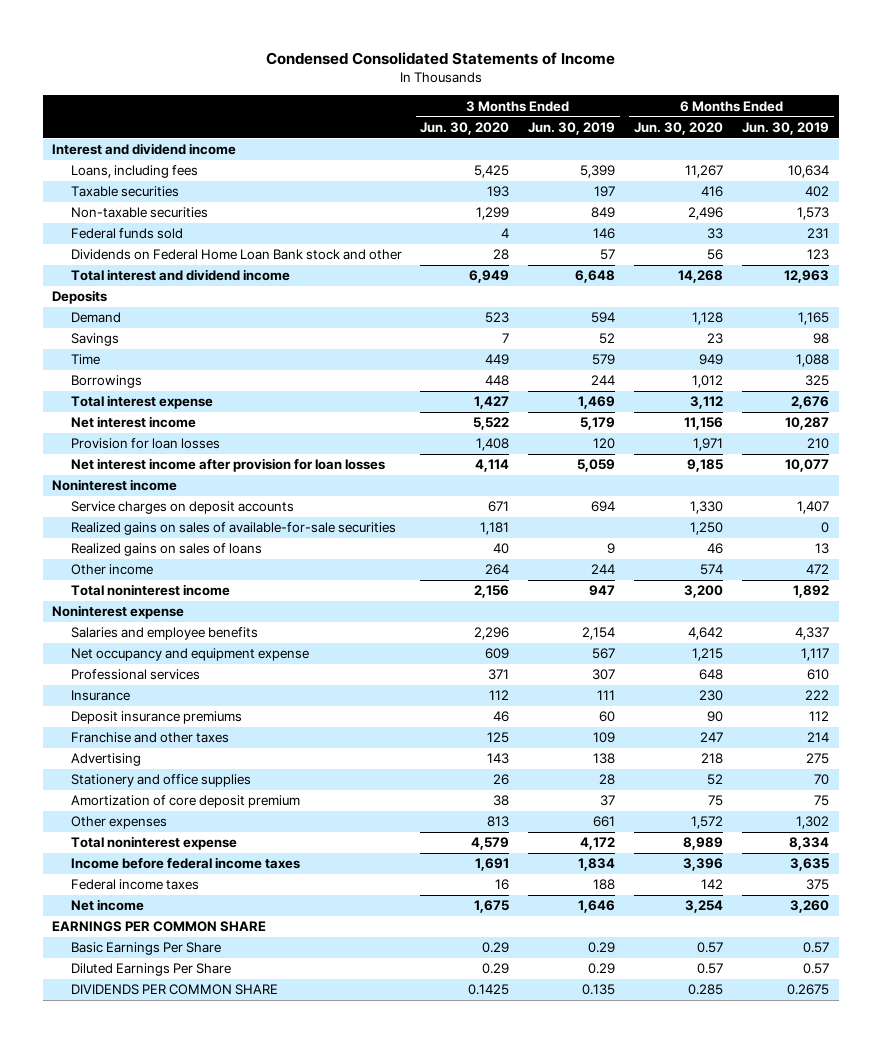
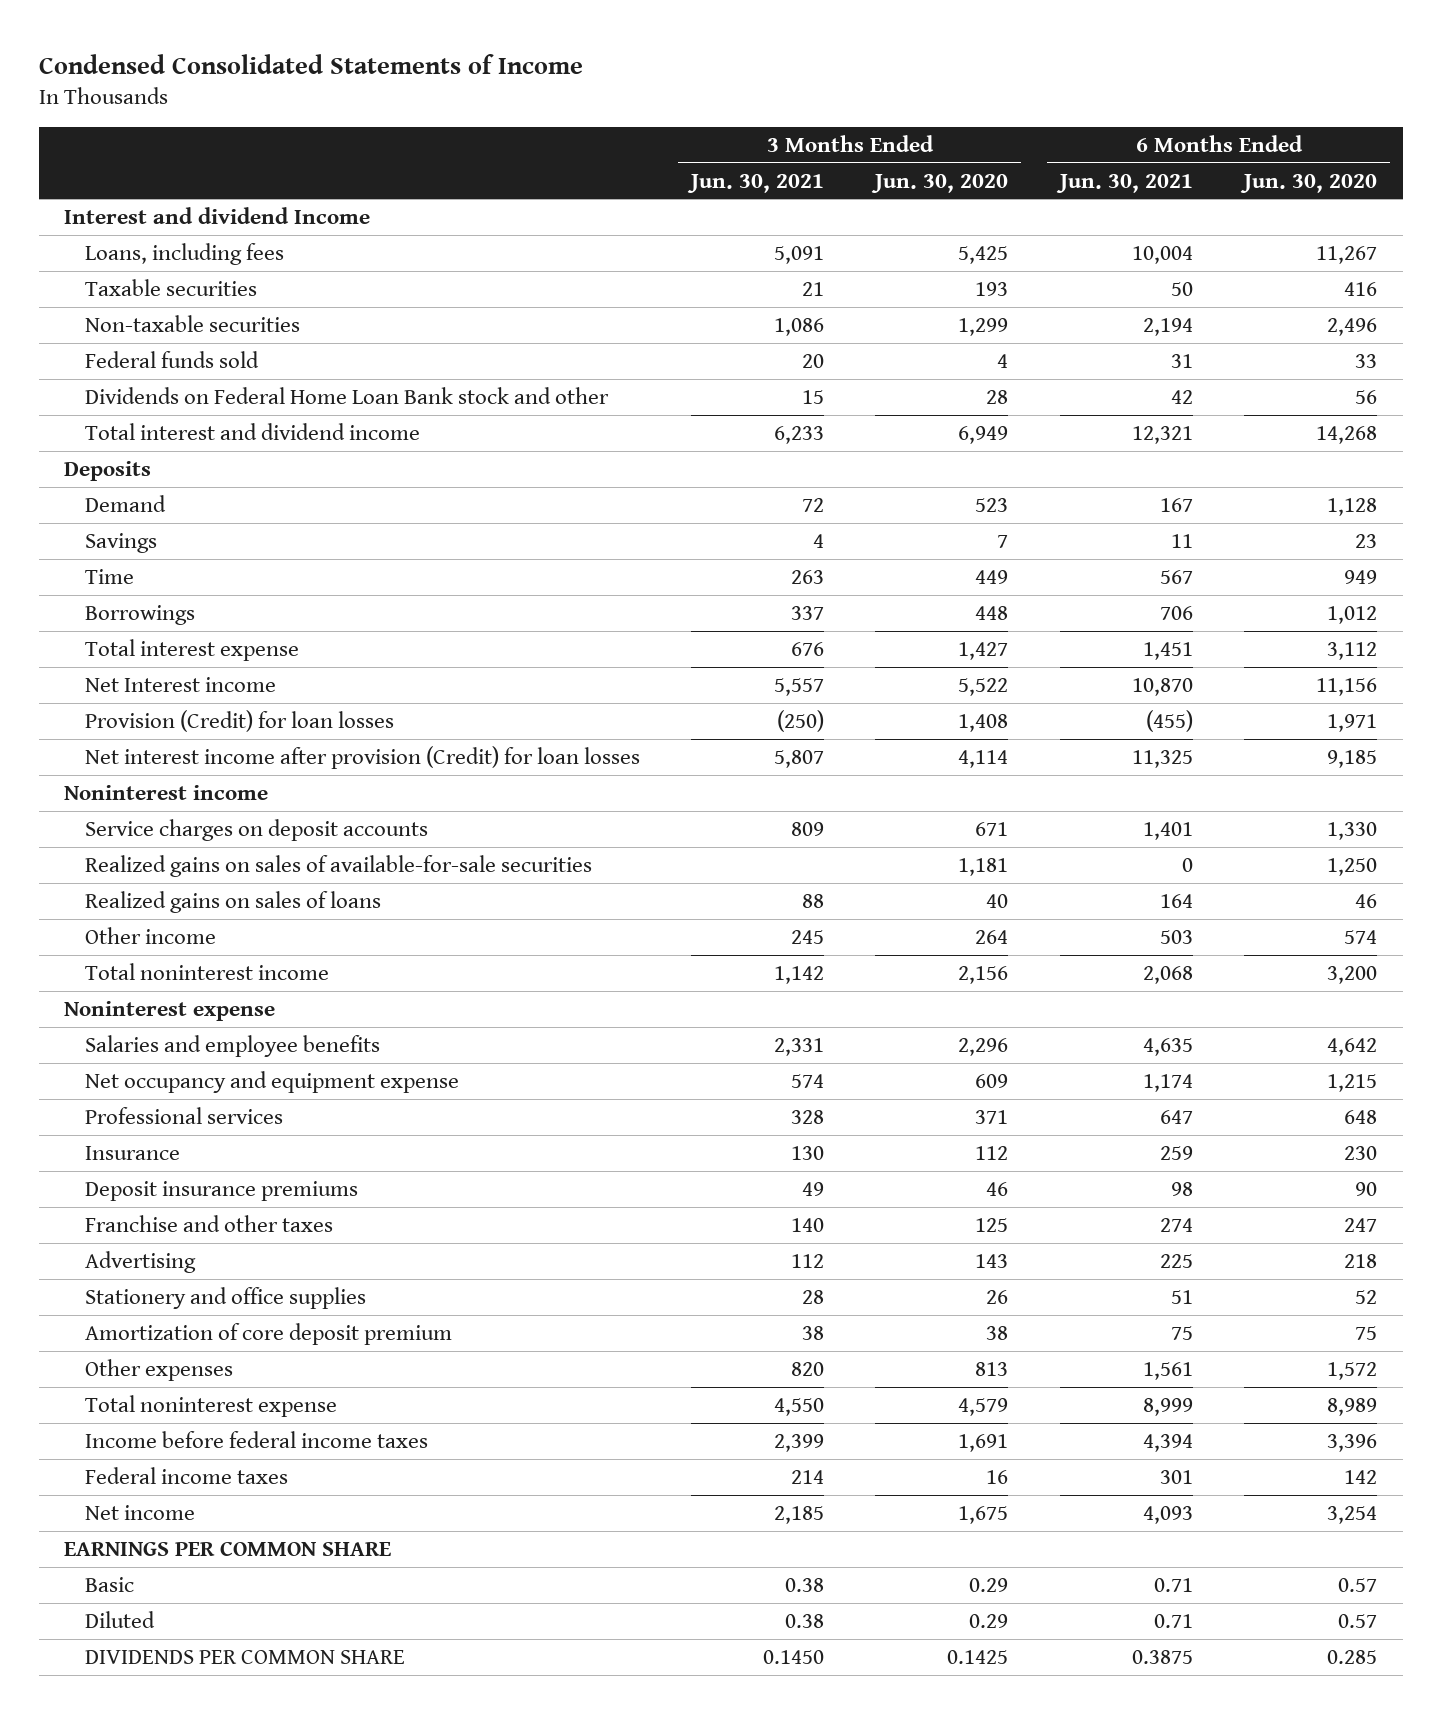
- | 3 Months Ended Jun. 30, 2020 | 3 Months Ended Jun. 30, 2019 | 6 Months Ended Jun. 30, 2020 | 6 Months Ended Jun. 30, 2019
+ | 3 Months Ended Jun. 30, 2021 | 3 Months Ended Jun. 30, 2020 | 6 Months Ended Jun. 30, 2021 | 6 Months Ended Jun. 30, 2020
- Interest and dividend income
+ Interest and dividend Income
- Net interest income | 5,522 | 5,179 | 11,156 | 10,287
- Provision for loan losses | 1,408 | 120 | 1,971 | 210
- Net interest income after provision for loan losses | 4,114 | 5,059 | 9,185 | 10,077
+ Net Interest income | 5,557 | 5,522 | 10,870 | 11,156
+ Provision (Credit) for loan losses | (250) | 1,408 | (455) | 1,971
+ Net interest income after provision (Credit) for loan losses | 5,807 | 4,114 | 11,325 | 9,185
- Basic Earnings Per Share | 0.29 | 0.29 | 0.57 | 0.57
- Diluted Earnings Per Share | 0.29 | 0.29 | 0.57 | 0.57
+ Basic | 0.38 | 0.29 | 0.71 | 0.57
+ Diluted | 0.38 | 0.29 | 0.71 | 0.57

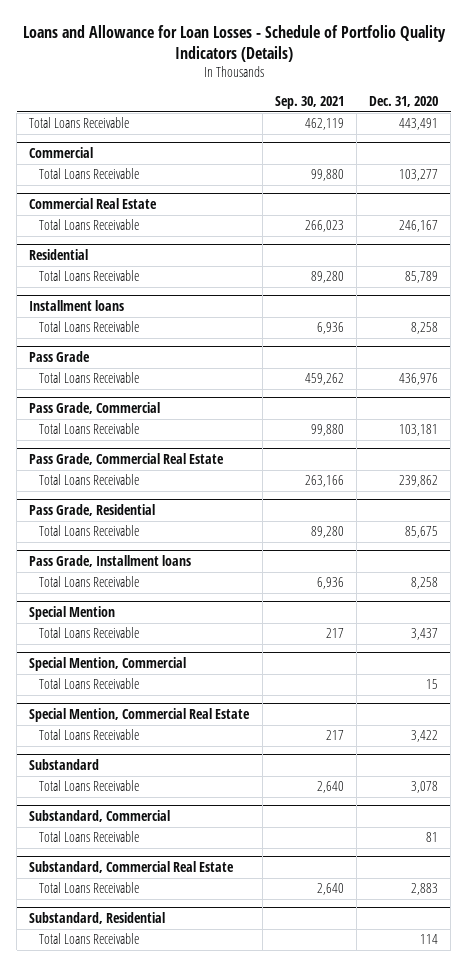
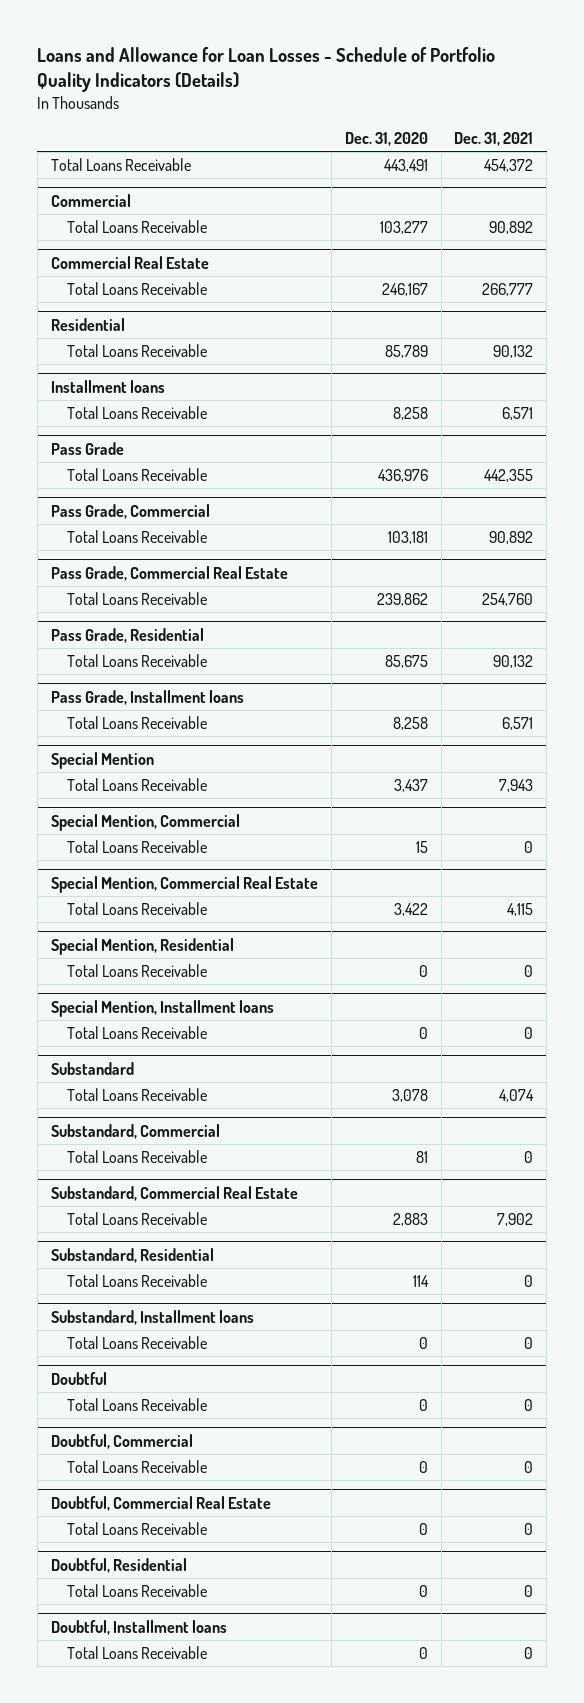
- | Sep. 30, 2021 | Dec. 31, 2020
+ | Dec. 31, 2020 | Dec. 31, 2021
+ Special Mention, Residential
+ Total Loans Receivable | 0 | 0
+ Special Mention, Installment loans
+ Total Loans Receivable | 0 | 0
+ Substandard, Installment loans
+ Total Loans Receivable | 0 | 0
+ Doubtful
+ Total Loans Receivable | 0 | 0
+ Doubtful, Commercial
+ Total Loans Receivable | 0 | 0
+ Doubtful, Commercial Real Estate
+ Total Loans Receivable | 0 | 0
+ Doubtful, Residential
+ Total Loans Receivable | 0 | 0
+ Doubtful, Installment loans
+ Total Loans Receivable | 0 | 0

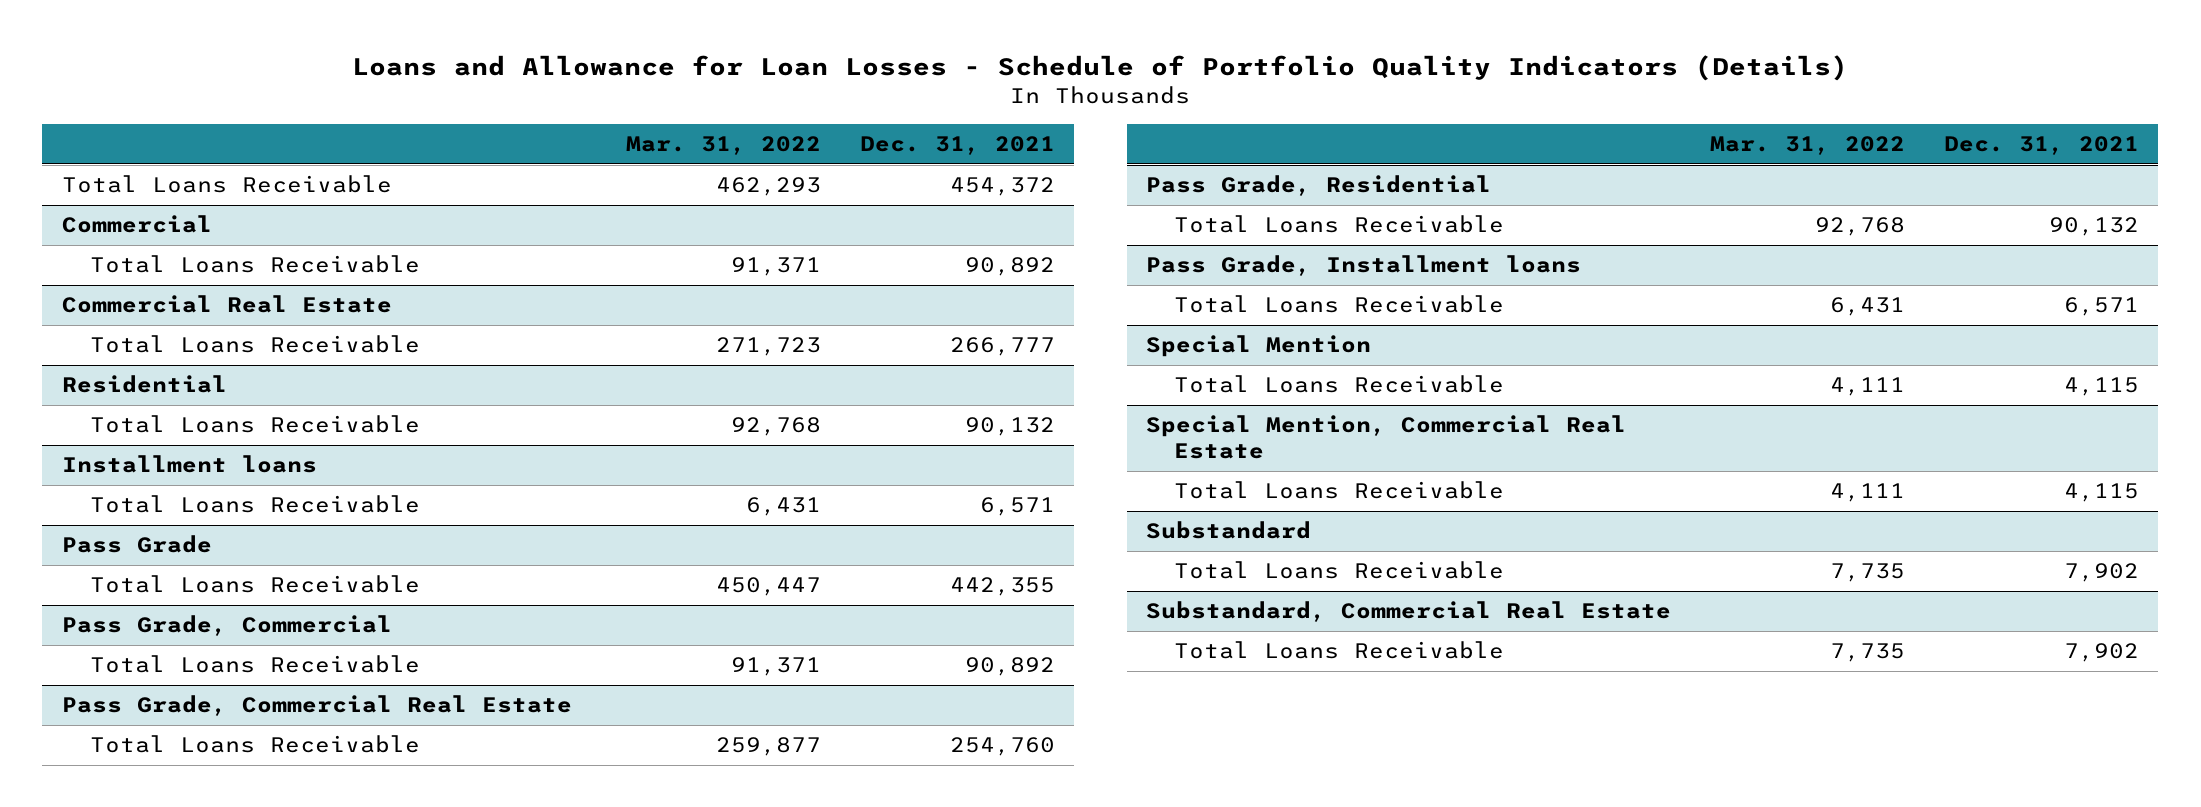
- | Dec. 31, 2020 | Dec. 31, 2021
+ | Mar. 31, 2022 | Dec. 31, 2021
@ Special Mention
- Total Loans Receivable | 3,437 | 7,943
- Special Mention, Commercial
- Total Loans Receivable | 15 | 0
@ Special Mention
+ Total Loans Receivable | 4,111 | 4,115
- Special Mention, Residential
- Total Loans Receivable | 0 | 0
- Special Mention, Installment loans
- Total Loans Receivable | 0 | 0
@ Substandard
- Total Loans Receivable | 3,078 | 4,074
- Substandard, Commercial
- Total Loans Receivable | 81 | 0
@ Substandard
+ Total Loans Receivable | 7,735 | 7,902
- Substandard, Residential
- Total Loans Receivable | 114 | 0
- Substandard, Installment loans
- Total Loans Receivable | 0 | 0
- Doubtful
- Total Loans Receivable | 0 | 0
- Doubtful, Commercial
- Total Loans Receivable | 0 | 0
- Doubtful, Commercial Real Estate
- Total Loans Receivable | 0 | 0
- Doubtful, Residential
- Total Loans Receivable | 0 | 0
- Doubtful, Installment loans
- Total Loans Receivable | 0 | 0

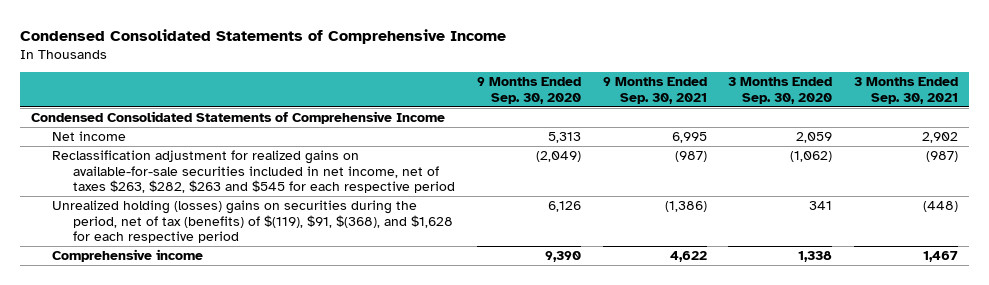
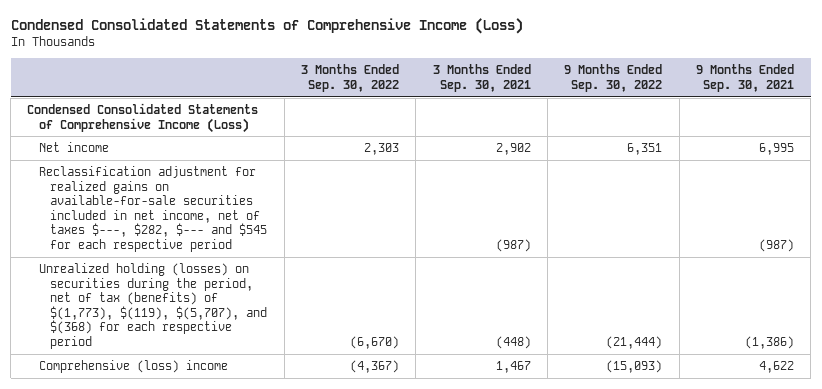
- Condensed Consolidated Statements of Comprehensive Income
+ Condensed Consolidated Statements of Comprehensive Income (Loss)
- | 9 Months Ended Sep. 30, 2020 | 9 Months Ended Sep. 30, 2021 | 3 Months Ended Sep. 30, 2020 | 3 Months Ended Sep. 30, 2021
+ | 3 Months Ended Sep. 30, 2022 | 3 Months Ended Sep. 30, 2021 | 9 Months Ended Sep. 30, 2022 | 9 Months Ended Sep. 30, 2021
- Condensed Consolidated Statements of Comprehensive Income
+ Condensed Consolidated Statements of Comprehensive Income (Loss)
- Reclassification adjustment for realized gains on available-for-sale securities included in net income, net of taxes $263, $282, $263 and $545 for each respective period | (2,049) | (987) | (1,062) | (987)
- Unrealized holding (losses) gains on securities during the period, net of tax (benefits) of $(119), $91, $(368), and $1,628 for each respective period | 6,126 | (1,386) | 341 | (448)
- Comprehensive income | 9,390 | 4,622 | 1,338 | 1,467
+ Reclassification adjustment for realized gains on available-for-sale securities included in net income, net of taxes $---, $282, $--- and $545 for each respective period | | (987) | | (987)
+ Unrealized holding (losses) on securities during the period, net of tax (benefits) of $(1,773), $(119), $(5,707), and $(368) for each respective period | (6,670) | (448) | (21,444) | (1,386)
+ Comprehensive (loss) income | (4,367) | 1,467 | (15,093) | 4,622

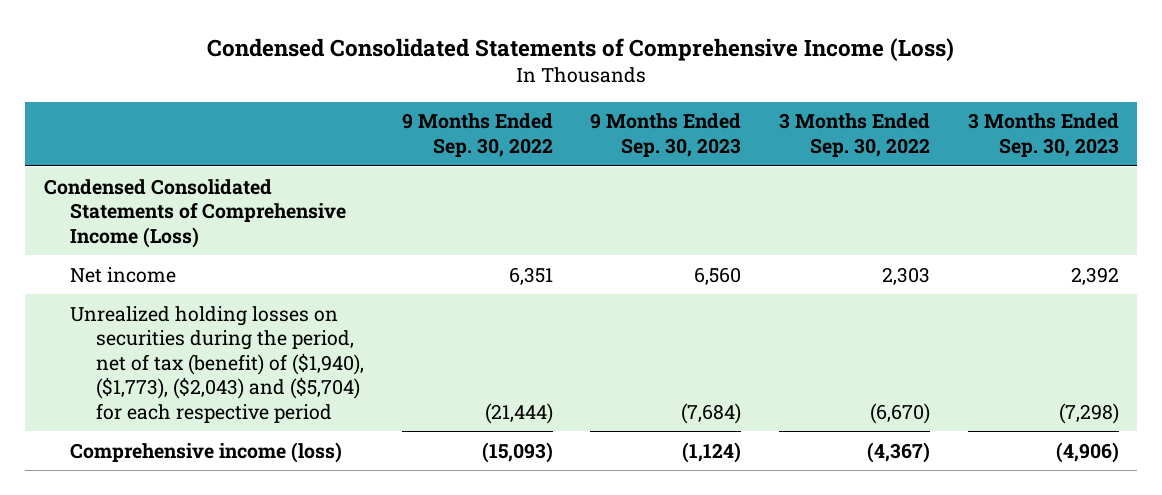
- | 3 Months Ended Sep. 30, 2022 | 3 Months Ended Sep. 30, 2021 | 9 Months Ended Sep. 30, 2022 | 9 Months Ended Sep. 30, 2021
+ | 9 Months Ended Sep. 30, 2022 | 9 Months Ended Sep. 30, 2023 | 3 Months Ended Sep. 30, 2022 | 3 Months Ended Sep. 30, 2023
- Reclassification adjustment for realized gains on available-for-sale securities included in net income, net of taxes $---, $282, $--- and $545 for each respective period | | (987) | | (987)
- Unrealized holding (losses) on securities during the period, net of tax (benefits) of $(1,773), $(119), $(5,707), and $(368) for each respective period | (6,670) | (448) | (21,444) | (1,386)
- Comprehensive (loss) income | (4,367) | 1,467 | (15,093) | 4,622
+ Unrealized holding losses on securities during the period, net of tax (benefit) of ($1,940), ($1,773), ($2,043) and ($5,704) for each respective period | (21,444) | (7,684) | (6,670) | (7,298)
+ Comprehensive income (loss) | (15,093) | (1,124) | (4,367) | (4,906)

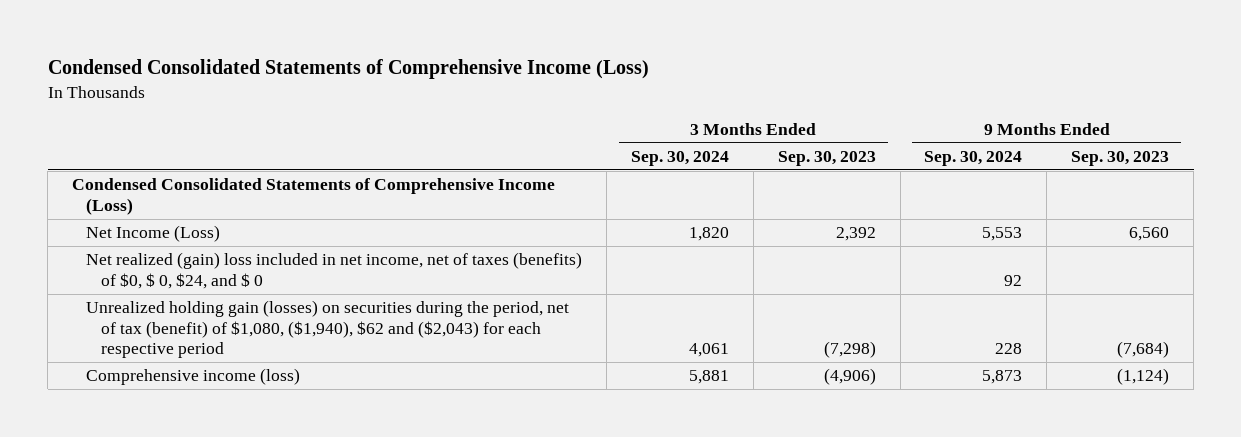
- | 9 Months Ended Sep. 30, 2022 | 9 Months Ended Sep. 30, 2023 | 3 Months Ended Sep. 30, 2022 | 3 Months Ended Sep. 30, 2023
+ | 3 Months Ended Sep. 30, 2024 | 3 Months Ended Sep. 30, 2023 | 9 Months Ended Sep. 30, 2024 | 9 Months Ended Sep. 30, 2023
- Net income | 6,351 | 6,560 | 2,303 | 2,392
- Unrealized holding losses on securities during the period, net of tax (benefit) of ($1,940), ($1,773), ($2,043) and ($5,704) for each respective period | (21,444) | (7,684) | (6,670) | (7,298)
+ Net Income (Loss) | 1,820 | 2,392 | 5,553 | 6,560
+ Net realized (gain) loss included in net income, net of taxes (benefits) of $0, $ 0, $24, and $ 0 | | | 92 |
+ Unrealized holding gain (losses) on securities during the period, net of tax (benefit) of $1,080, ($1,940), $62 and ($2,043) for each respective period | 4,061 | (7,298) | 228 | (7,684)

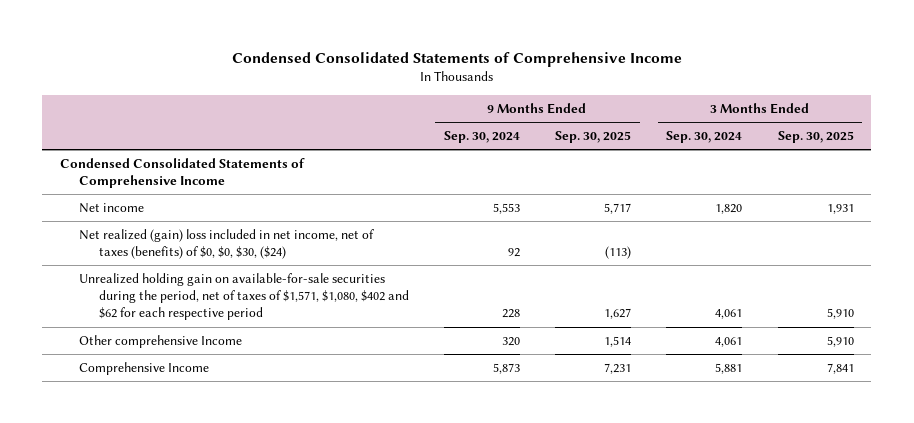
- Condensed Consolidated Statements of Comprehensive Income (Loss)
+ Condensed Consolidated Statements of Comprehensive Income
- | 3 Months Ended Sep. 30, 2024 | 3 Months Ended Sep. 30, 2023 | 9 Months Ended Sep. 30, 2024 | 9 Months Ended Sep. 30, 2023
+ | 9 Months Ended Sep. 30, 2024 | 9 Months Ended Sep. 30, 2025 | 3 Months Ended Sep. 30, 2024 | 3 Months Ended Sep. 30, 2025
- Condensed Consolidated Statements of Comprehensive Income (Loss)
- Net Income (Loss) | 1,820 | 2,392 | 5,553 | 6,560
- Net realized (gain) loss included in net income, net of taxes (benefits) of $0, $ 0, $24, and $ 0 | | | 92 |
- Unrealized holding gain (losses) on securities during the period, net of tax (benefit) of $1,080, ($1,940), $62 and ($2,043) for each respective period | 4,061 | (7,298) | 228 | (7,684)
- Comprehensive income (loss) | 5,881 | (4,906) | 5,873 | (1,124)
+ Condensed Consolidated Statements of Comprehensive Income
+ Net income | 5,553 | 5,717 | 1,820 | 1,931
+ Net realized (gain) loss included in net income, net of taxes (benefits) of $0, $0, $30, ($24) | 92 | (113) | |
+ Unrealized holding gain on available-for-sale securities during the period, net of taxes of $1,571, $1,080, $402 and $62 for each respective period | 228 | 1,627 | 4,061 | 5,910
+ Other comprehensive Income | 320 | 1,514 | 4,061 | 5,910
+ Comprehensive Income | 5,873 | 7,231 | 5,881 | 7,841

